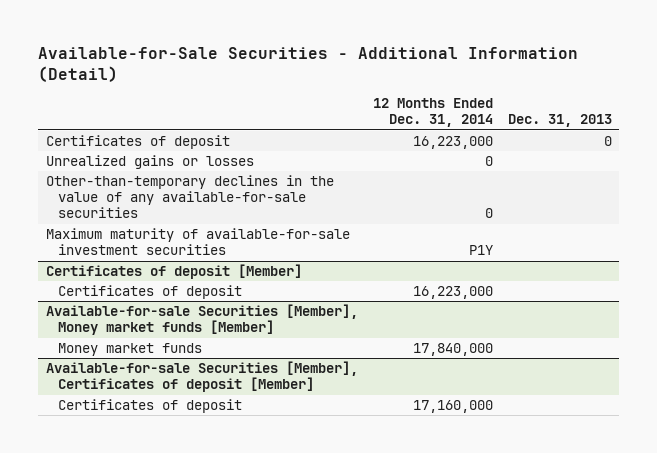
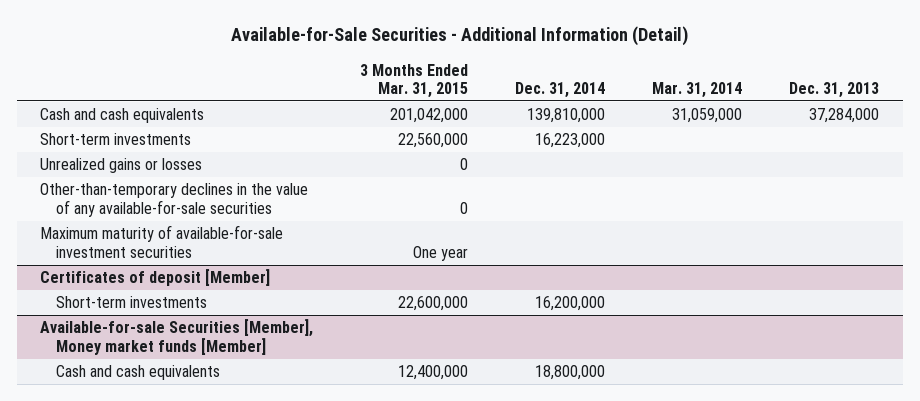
- | 12 Months Ended Dec. 31, 2014 | Dec. 31, 2013
+ | 3 Months Ended Mar. 31, 2015 | Dec. 31, 2014 | Mar. 31, 2014 | Dec. 31, 2013
- Certificates of deposit | 16,223,000 | 0
+ Cash and cash equivalents | 201,042,000 | 139,810,000 | 31,059,000 | 37,284,000
+ Short-term investments | 22,560,000 | 16,223,000 | |
@ Certificates of deposit [Member]
- Certificates of deposit | 16,223,000 |
+ Short-term investments | 22,600,000 | 16,200,000 | |
@ Available-for-sale Securities [Member], Money market funds [Member]
- Money market funds | 17,840,000 |
- Available-for-sale Securities [Member], Certificates of deposit [Member]
- Certificates of deposit | 17,160,000 |
@ Available-for-sale Securities [Member], Money market funds [Member]
+ Cash and cash equivalents | 12,400,000 | 18,800,000 | |

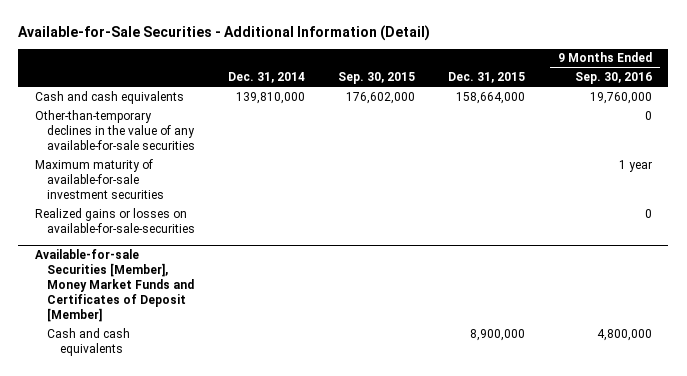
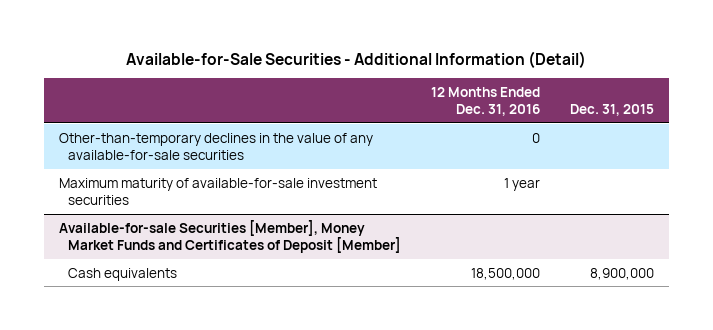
- | Dec. 31, 2014 | Sep. 30, 2015 | Dec. 31, 2015 | 9 Months Ended Sep. 30, 2016
+ | 12 Months Ended Dec. 31, 2016 | Dec. 31, 2015
- Cash and cash equivalents | 139,810,000 | 176,602,000 | 158,664,000 | 19,760,000
- Realized gains or losses on available-for-sale-securities | | | | 0
@ Available-for-sale Securities [Member], Money Market Funds and Certificates of Deposit [Member]
- Cash and cash equivalents | | | 8,900,000 | 4,800,000
+ Cash equivalents | 18,500,000 | 8,900,000

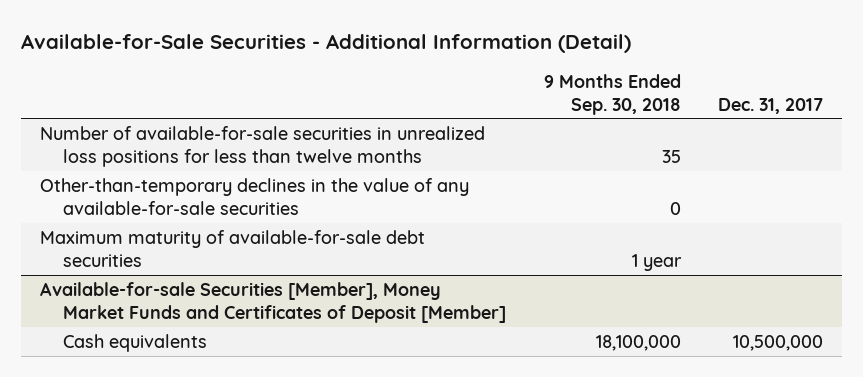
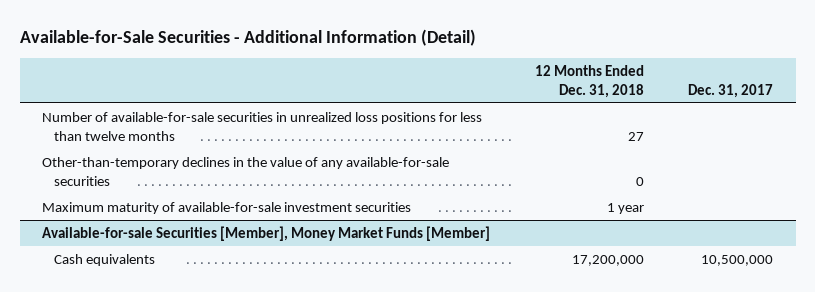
- | 9 Months Ended Sep. 30, 2018 | Dec. 31, 2017
+ | 12 Months Ended Dec. 31, 2018 | Dec. 31, 2017
- Maximum maturity of available-for-sale debt securities | 1 year |
- Available-for-sale Securities [Member], Money Market Funds and Certificates of Deposit [Member]
+ Maximum maturity of available-for-sale investment securities | 1 year |
+ Available-for-sale Securities [Member], Money Market Funds [Member]

